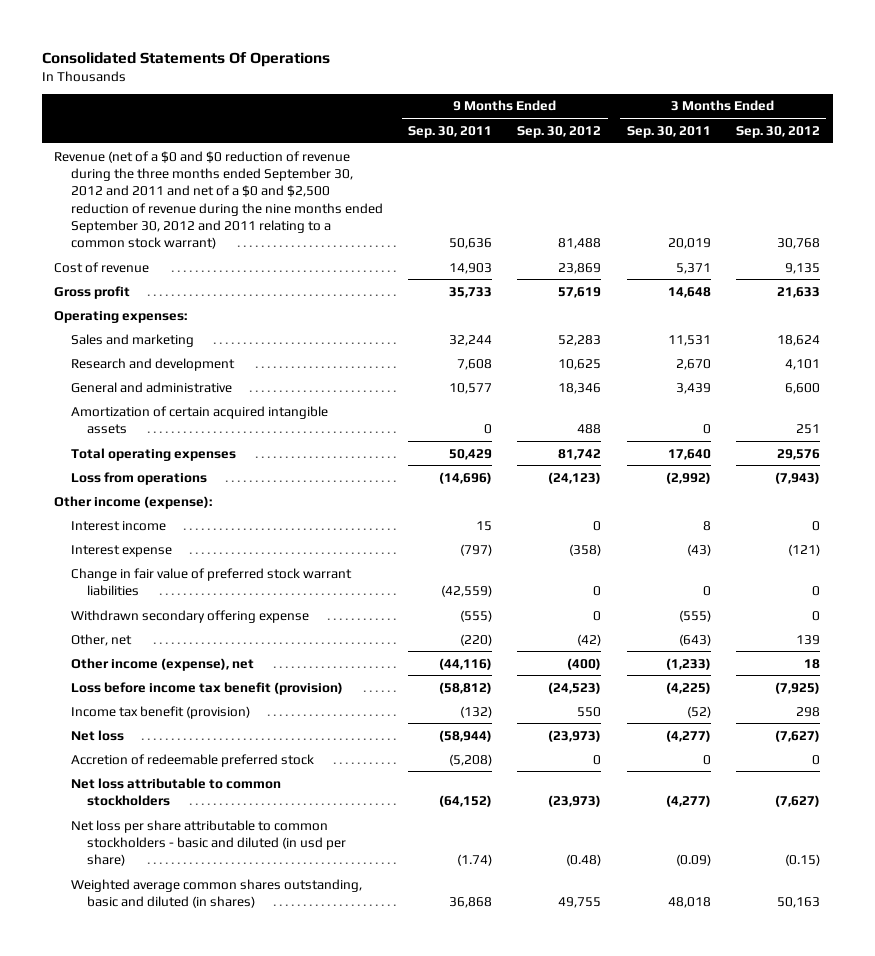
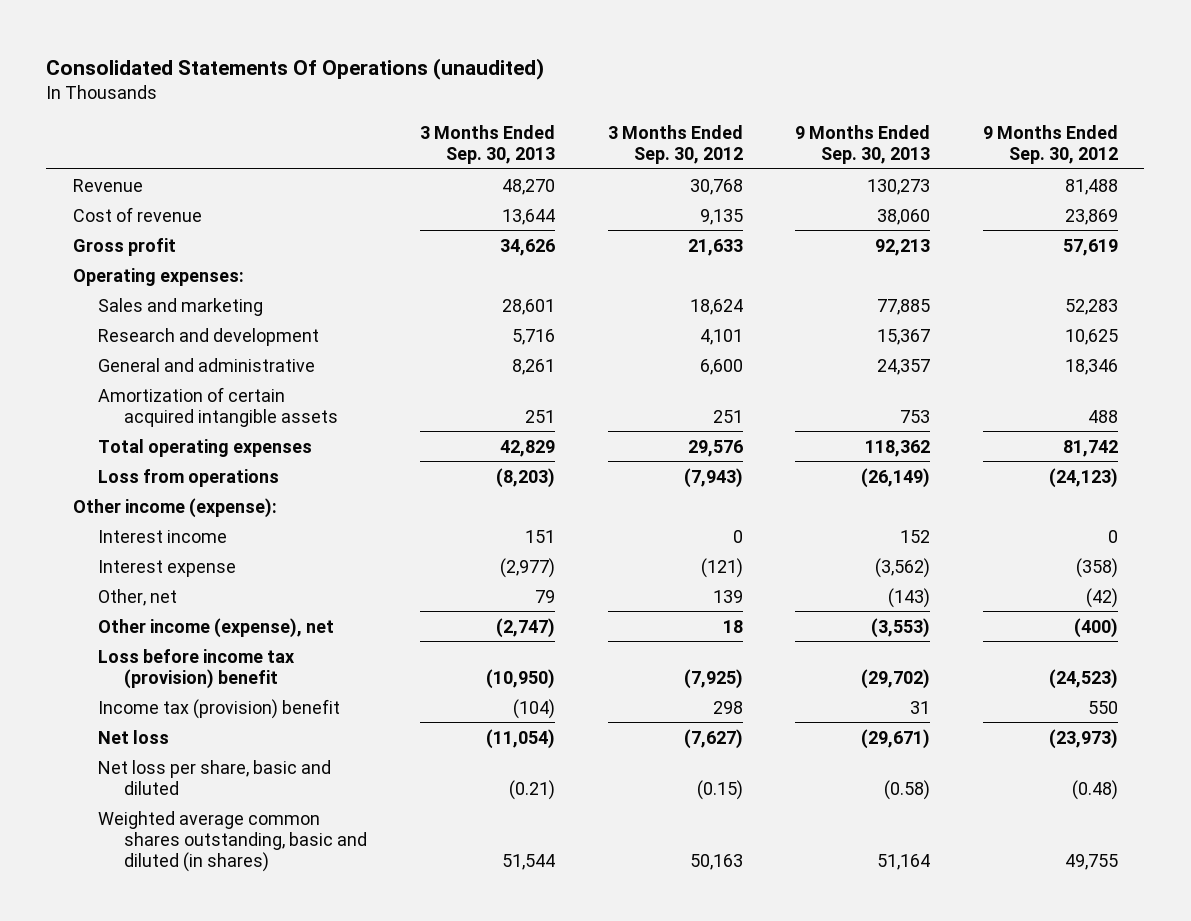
- Consolidated Statements Of Operations
+ Consolidated Statements Of Operations (unaudited)
- | 9 Months Ended Sep. 30, 2011 | 9 Months Ended Sep. 30, 2012 | 3 Months Ended Sep. 30, 2011 | 3 Months Ended Sep. 30, 2012
+ | 3 Months Ended Sep. 30, 2013 | 3 Months Ended Sep. 30, 2012 | 9 Months Ended Sep. 30, 2013 | 9 Months Ended Sep. 30, 2012
- Revenue (net of a $0 and $0 reduction of revenue during the three months ended September 30, 2012 and 2011 and net of a $0 and $2,500 reduction of revenue during the nine months ended September 30, 2012 and 2011 relating to a common stock warrant) | 50,636 | 81,488 | 20,019 | 30,768
+ Revenue | 48,270 | 30,768 | 130,273 | 81,488
- Change in fair value of preferred stock warrant liabilities | (42,559) | 0 | 0 | 0
- Withdrawn secondary offering expense | (555) | 0 | (555) | 0
- Loss before income tax benefit (provision) | (58,812) | (24,523) | (4,225) | (7,925)
- Income tax benefit (provision) | (132) | 550 | (52) | 298
+ Loss before income tax (provision) benefit | (10,950) | (7,925) | (29,702) | (24,523)
+ Income tax (provision) benefit | (104) | 298 | 31 | 550
- Accretion of redeemable preferred stock | (5,208) | 0 | 0 | 0
- Net loss attributable to common stockholders | (64,152) | (23,973) | (4,277) | (7,627)
- Net loss per share attributable to common stockholders - basic and diluted (in usd per share) | (1.74) | (0.48) | (0.09) | (0.15)
+ Net loss per share, basic and diluted | (0.21) | (0.15) | (0.58) | (0.48)

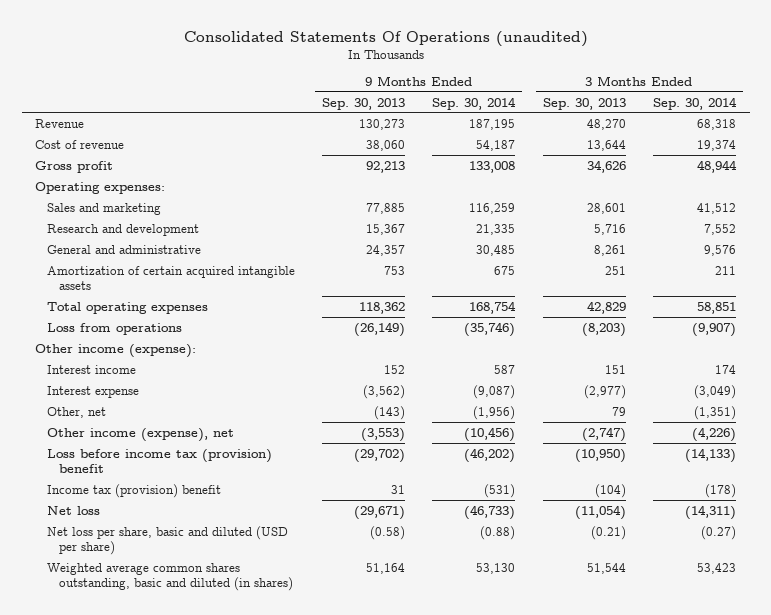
- | 3 Months Ended Sep. 30, 2013 | 3 Months Ended Sep. 30, 2012 | 9 Months Ended Sep. 30, 2013 | 9 Months Ended Sep. 30, 2012
+ | 9 Months Ended Sep. 30, 2013 | 9 Months Ended Sep. 30, 2014 | 3 Months Ended Sep. 30, 2013 | 3 Months Ended Sep. 30, 2014
- Net loss per share, basic and diluted | (0.21) | (0.15) | (0.58) | (0.48)
+ Net loss per share, basic and diluted (USD per share) | (0.58) | (0.88) | (0.21) | (0.27)

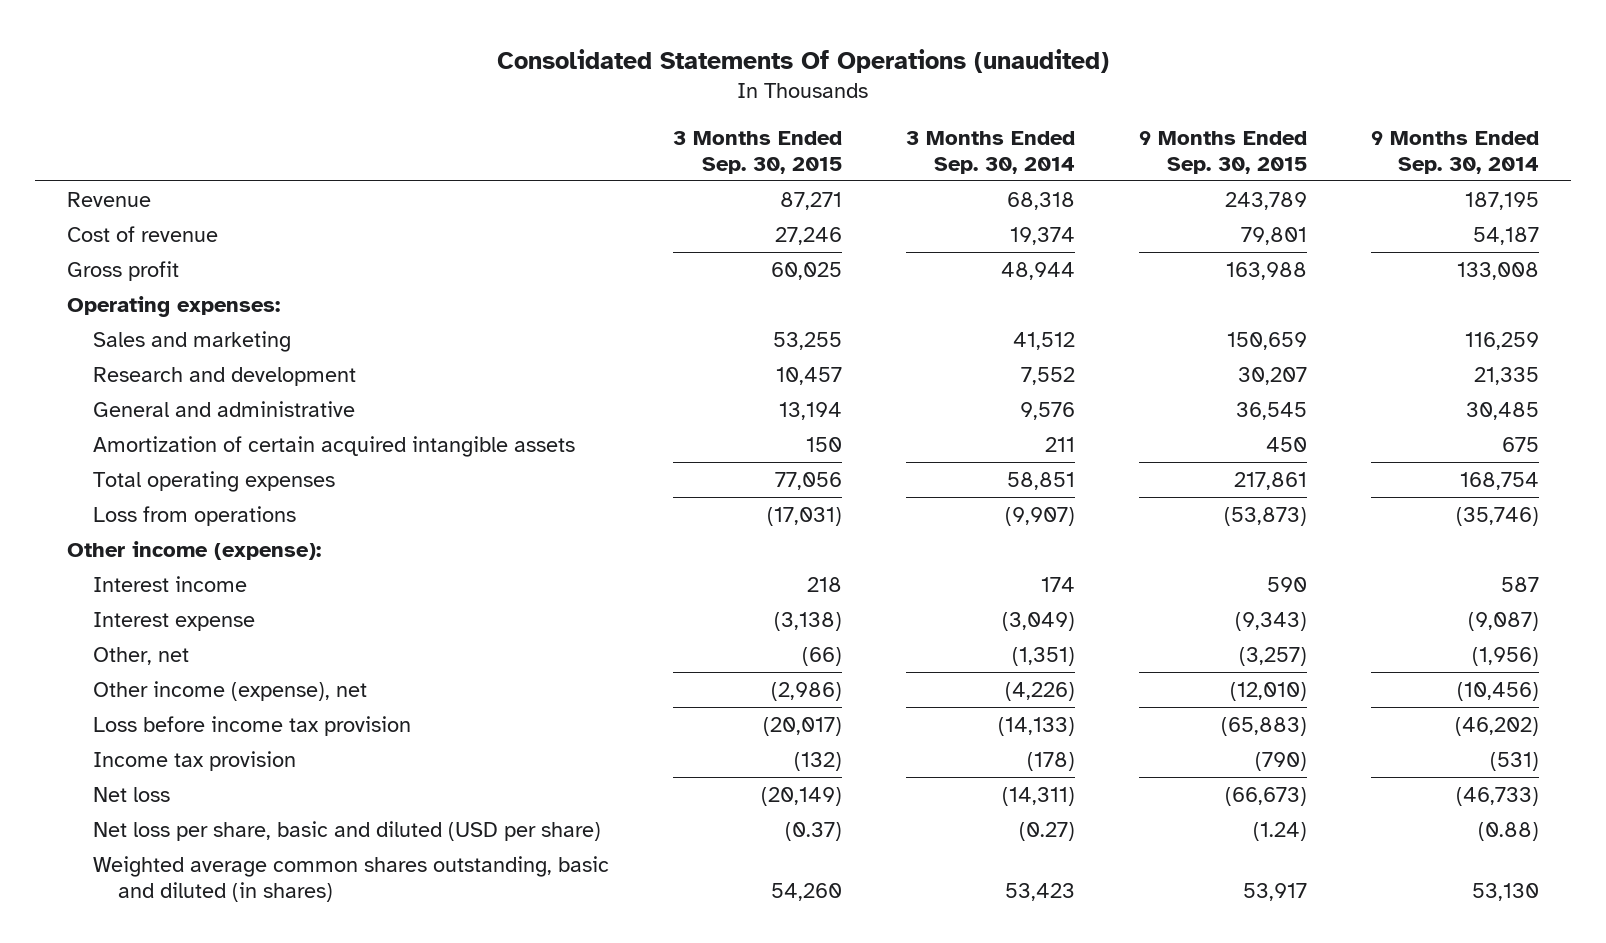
- | 9 Months Ended Sep. 30, 2013 | 9 Months Ended Sep. 30, 2014 | 3 Months Ended Sep. 30, 2013 | 3 Months Ended Sep. 30, 2014
+ | 3 Months Ended Sep. 30, 2015 | 3 Months Ended Sep. 30, 2014 | 9 Months Ended Sep. 30, 2015 | 9 Months Ended Sep. 30, 2014
- Loss before income tax (provision) benefit | (29,702) | (46,202) | (10,950) | (14,133)
- Income tax (provision) benefit | 31 | (531) | (104) | (178)
+ Loss before income tax provision | (20,017) | (14,133) | (65,883) | (46,202)
+ Income tax provision | (132) | (178) | (790) | (531)

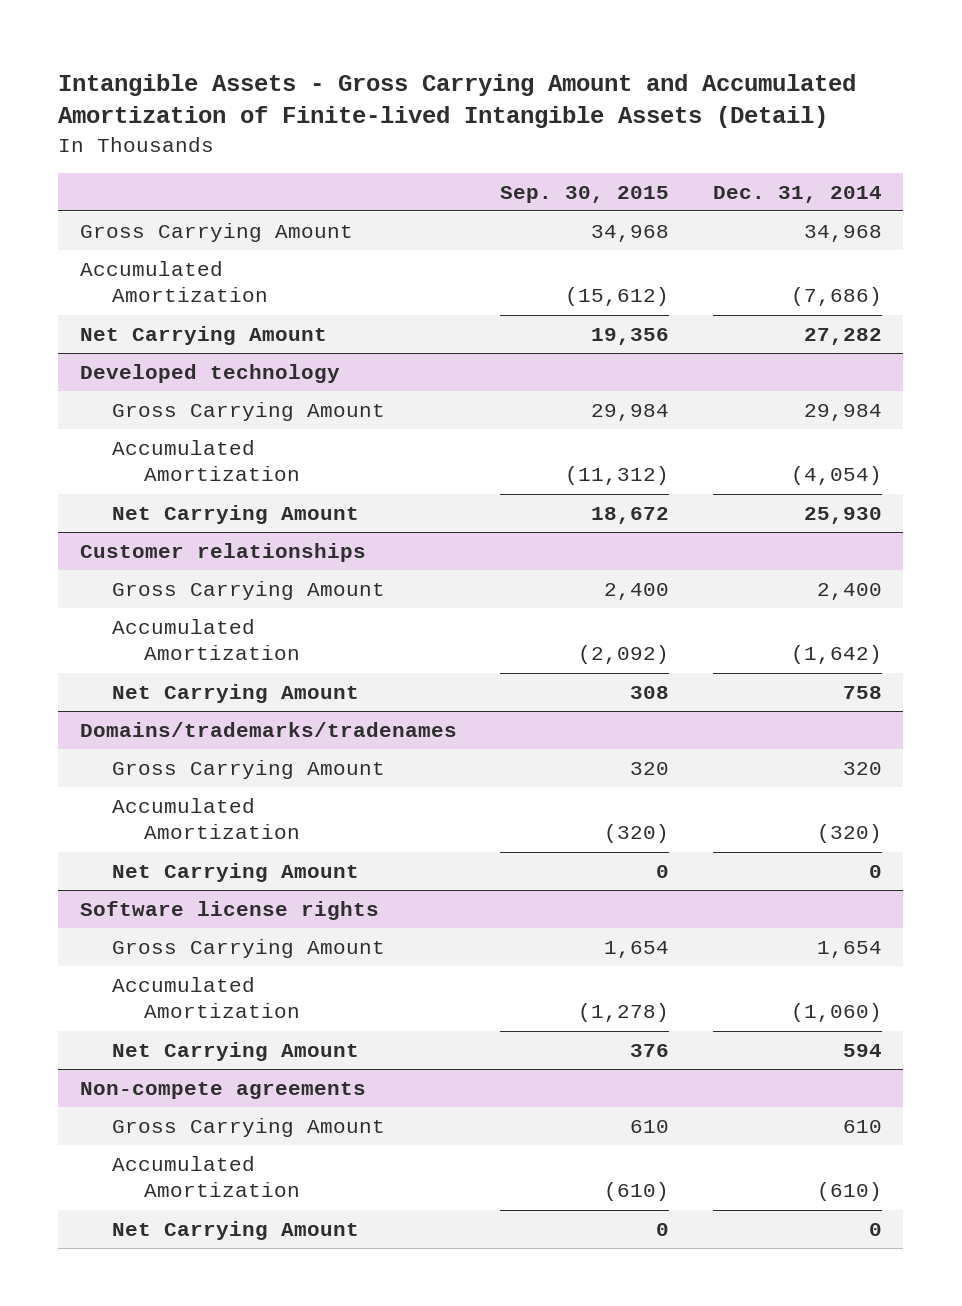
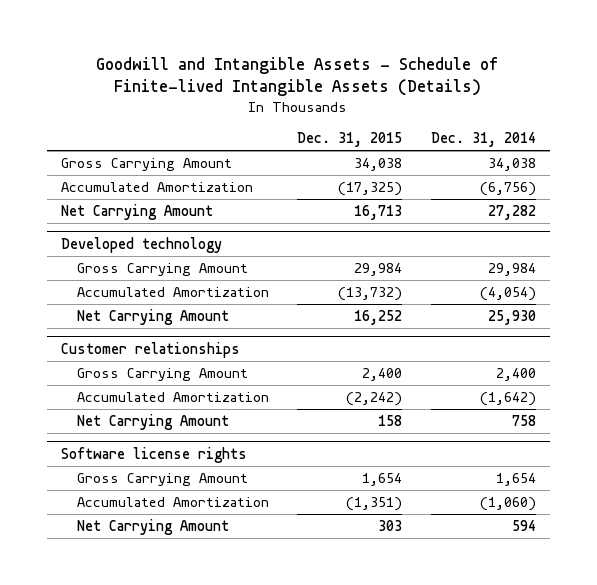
- Intangible Assets - Gross Carrying Amount and Accumulated Amortization of Finite-lived Intangible Assets (Detail)
+ Goodwill and Intangible Assets - Schedule of Finite-lived Intangible Assets (Details)
- | Sep. 30, 2015 | Dec. 31, 2014
+ | Dec. 31, 2015 | Dec. 31, 2014
- Gross Carrying Amount | 34,968 | 34,968
- Accumulated Amortization | (15,612) | (7,686)
+ Gross Carrying Amount | 34,038 | 34,038
+ Accumulated Amortization | (17,325) | (6,756)
- Domains/trademarks/tradenames
- Gross Carrying Amount | 320 | 320
- Accumulated Amortization | (320) | (320)
- Net Carrying Amount | 0 | 0
- Non-compete agreements
- Gross Carrying Amount | 610 | 610
- Accumulated Amortization | (610) | (610)
- Net Carrying Amount | 0 | 0

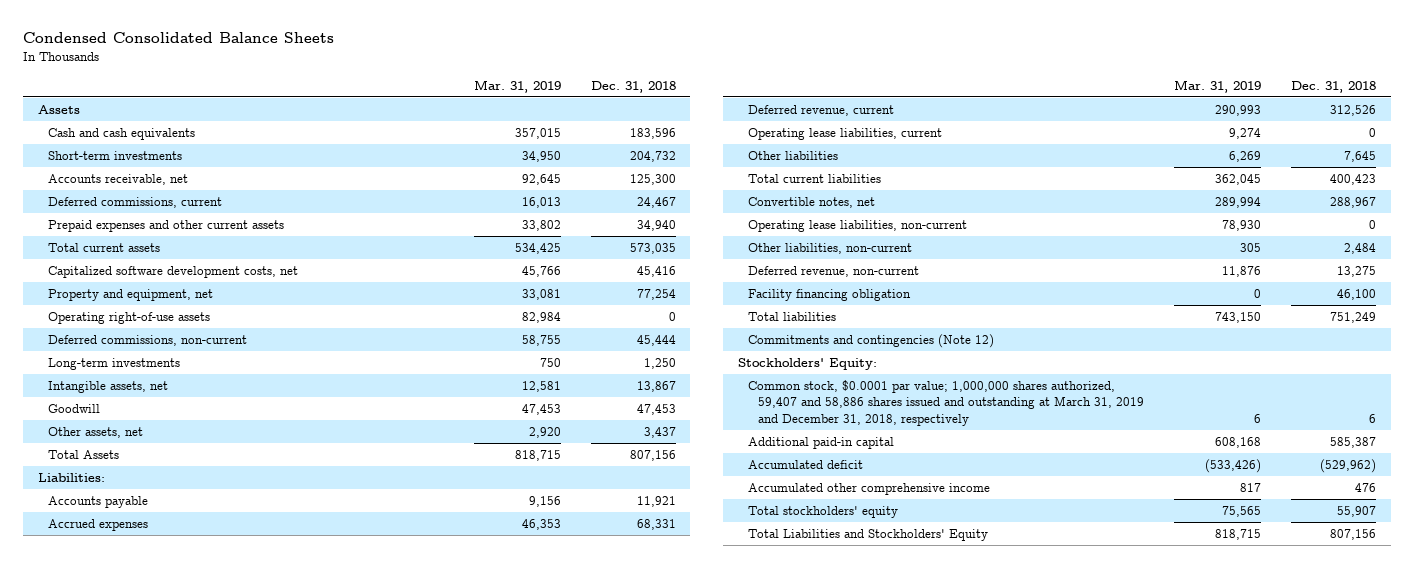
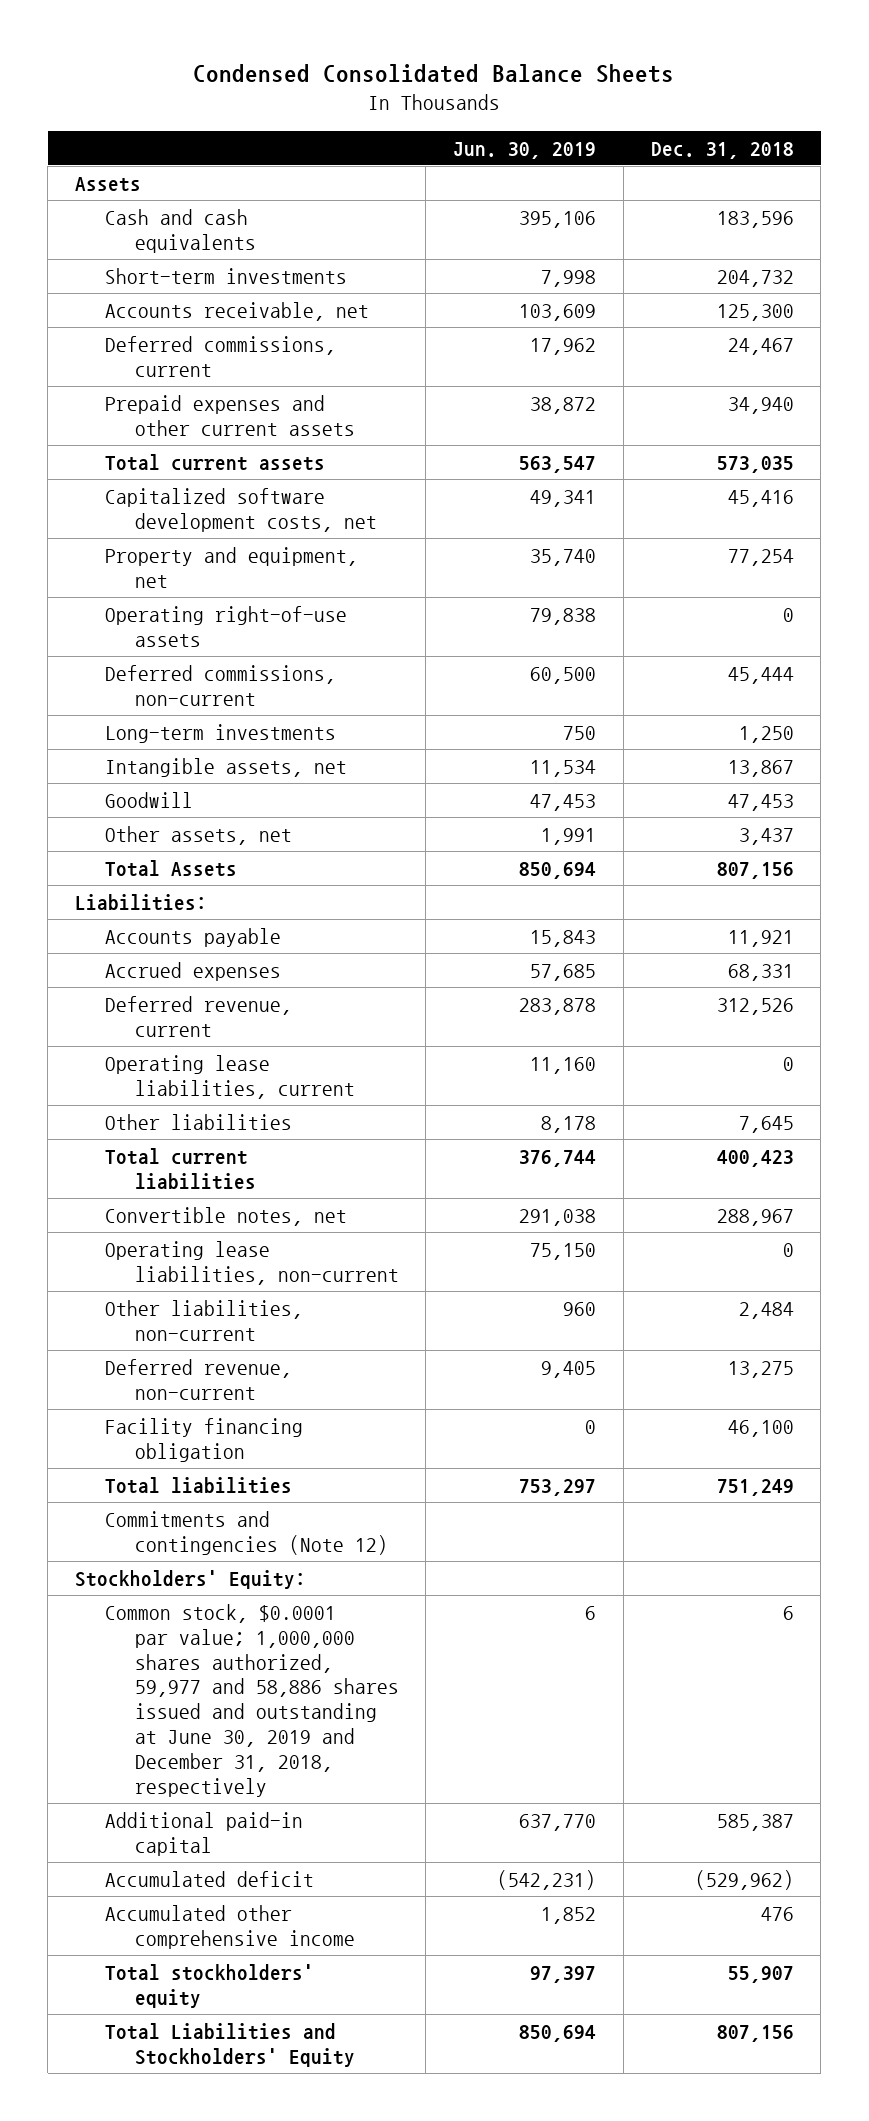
- | Mar. 31, 2019 | Dec. 31, 2018
+ | Jun. 30, 2019 | Dec. 31, 2018
- Common stock, $0.0001 par value; 1,000,000 shares authorized, 59,407 and 58,886 shares issued and outstanding at March 31, 2019 and December 31, 2018, respectively | 6 | 6
+ Common stock, $0.0001 par value; 1,000,000 shares authorized, 59,977 and 58,886 shares issued and outstanding at June 30, 2019 and December 31, 2018, respectively | 6 | 6

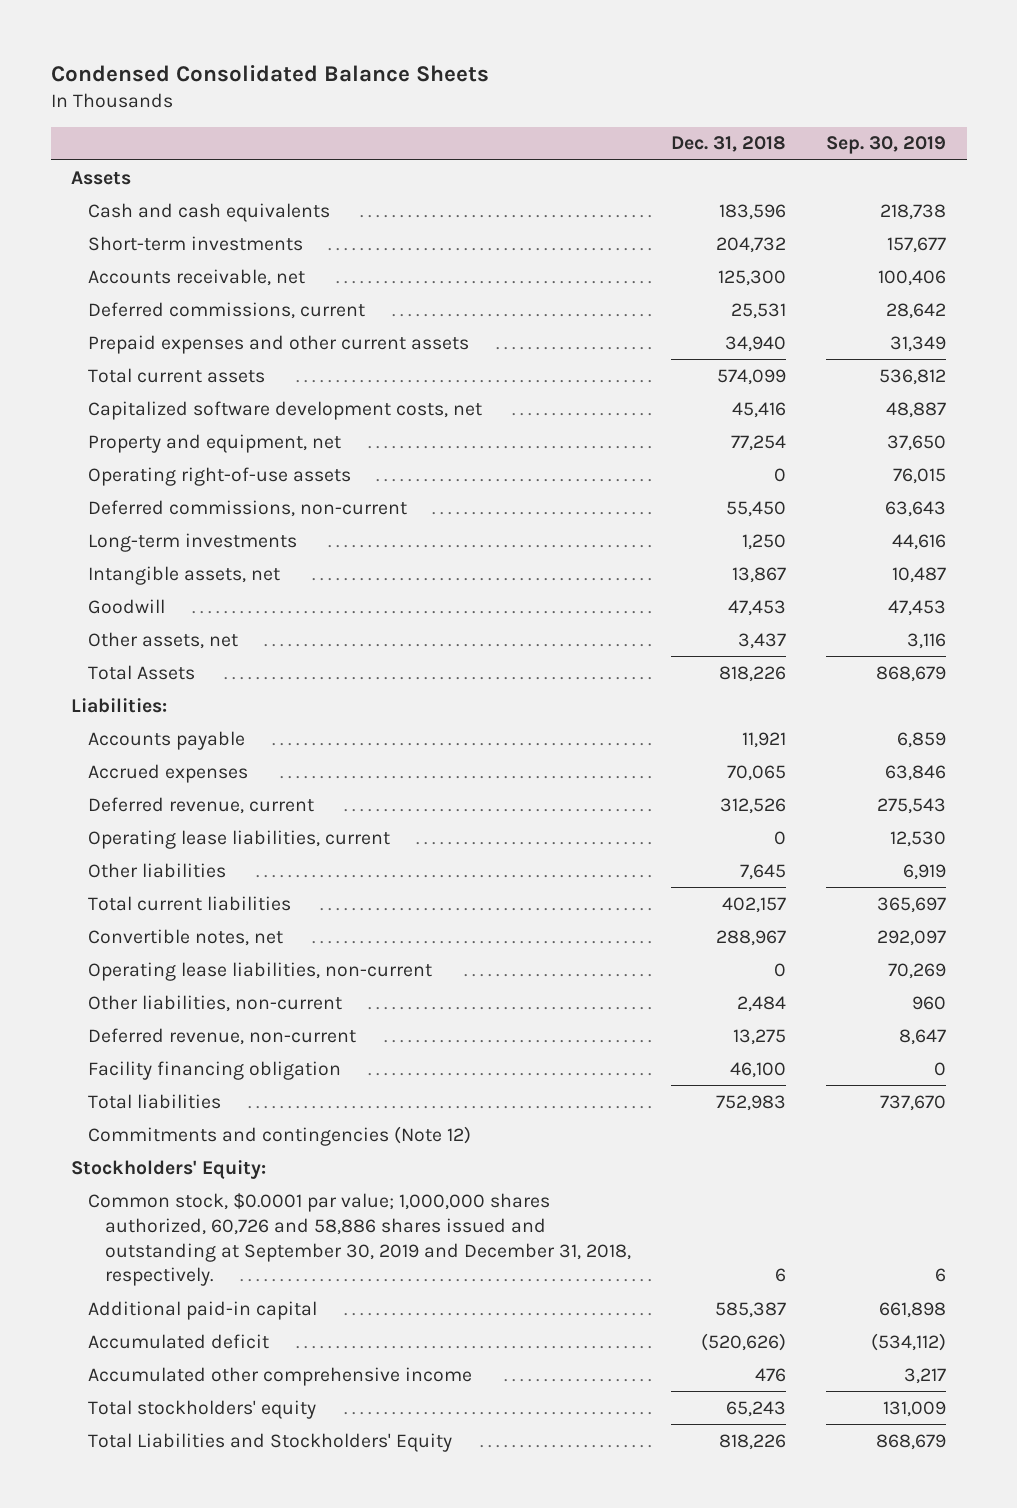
- | Jun. 30, 2019 | Dec. 31, 2018
+ | Dec. 31, 2018 | Sep. 30, 2019
- Deferred commissions, current | 17,962 | 24,467
+ Deferred commissions, current | 25,531 | 28,642
- Total current assets | 563,547 | 573,035
+ Total current assets | 574,099 | 536,812
- Deferred commissions, non-current | 60,500 | 45,444
+ Deferred commissions, non-current | 55,450 | 63,643
- Total Assets | 850,694 | 807,156
+ Total Assets | 818,226 | 868,679
- Accrued expenses | 57,685 | 68,331
+ Accrued expenses | 70,065 | 63,846
- Total current liabilities | 376,744 | 400,423
+ Total current liabilities | 402,157 | 365,697
- Total liabilities | 753,297 | 751,249
+ Total liabilities | 752,983 | 737,670
- Common stock, $0.0001 par value; 1,000,000 shares authorized, 59,977 and 58,886 shares issued and outstanding at June 30, 2019 and December 31, 2018, respectively | 6 | 6
+ Common stock, $0.0001 par value; 1,000,000 shares authorized, 60,726 and 58,886 shares issued and outstanding at September 30, 2019 and December 31, 2018, respectively. | 6 | 6
- Accumulated deficit | (542,231) | (529,962)
+ Accumulated deficit | (520,626) | (534,112)
- Total stockholders' equity | 97,397 | 55,907
- Total Liabilities and Stockholders' Equity | 850,694 | 807,156
+ Total stockholders' equity | 65,243 | 131,009
+ Total Liabilities and Stockholders' Equity | 818,226 | 868,679

